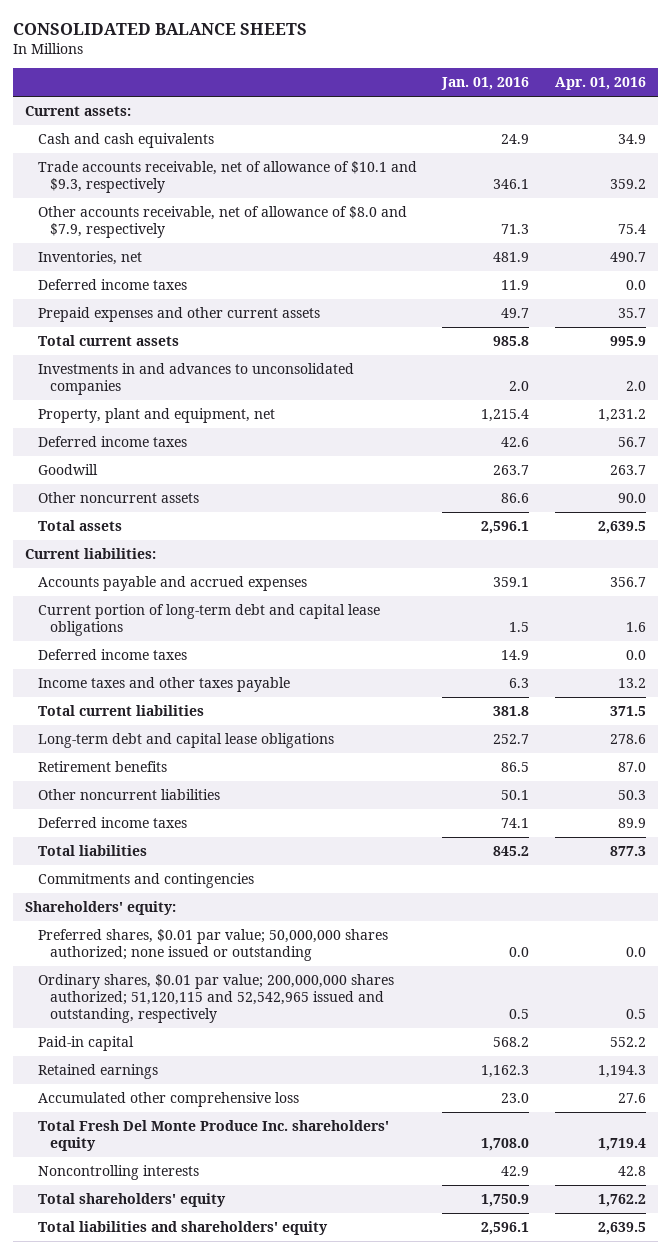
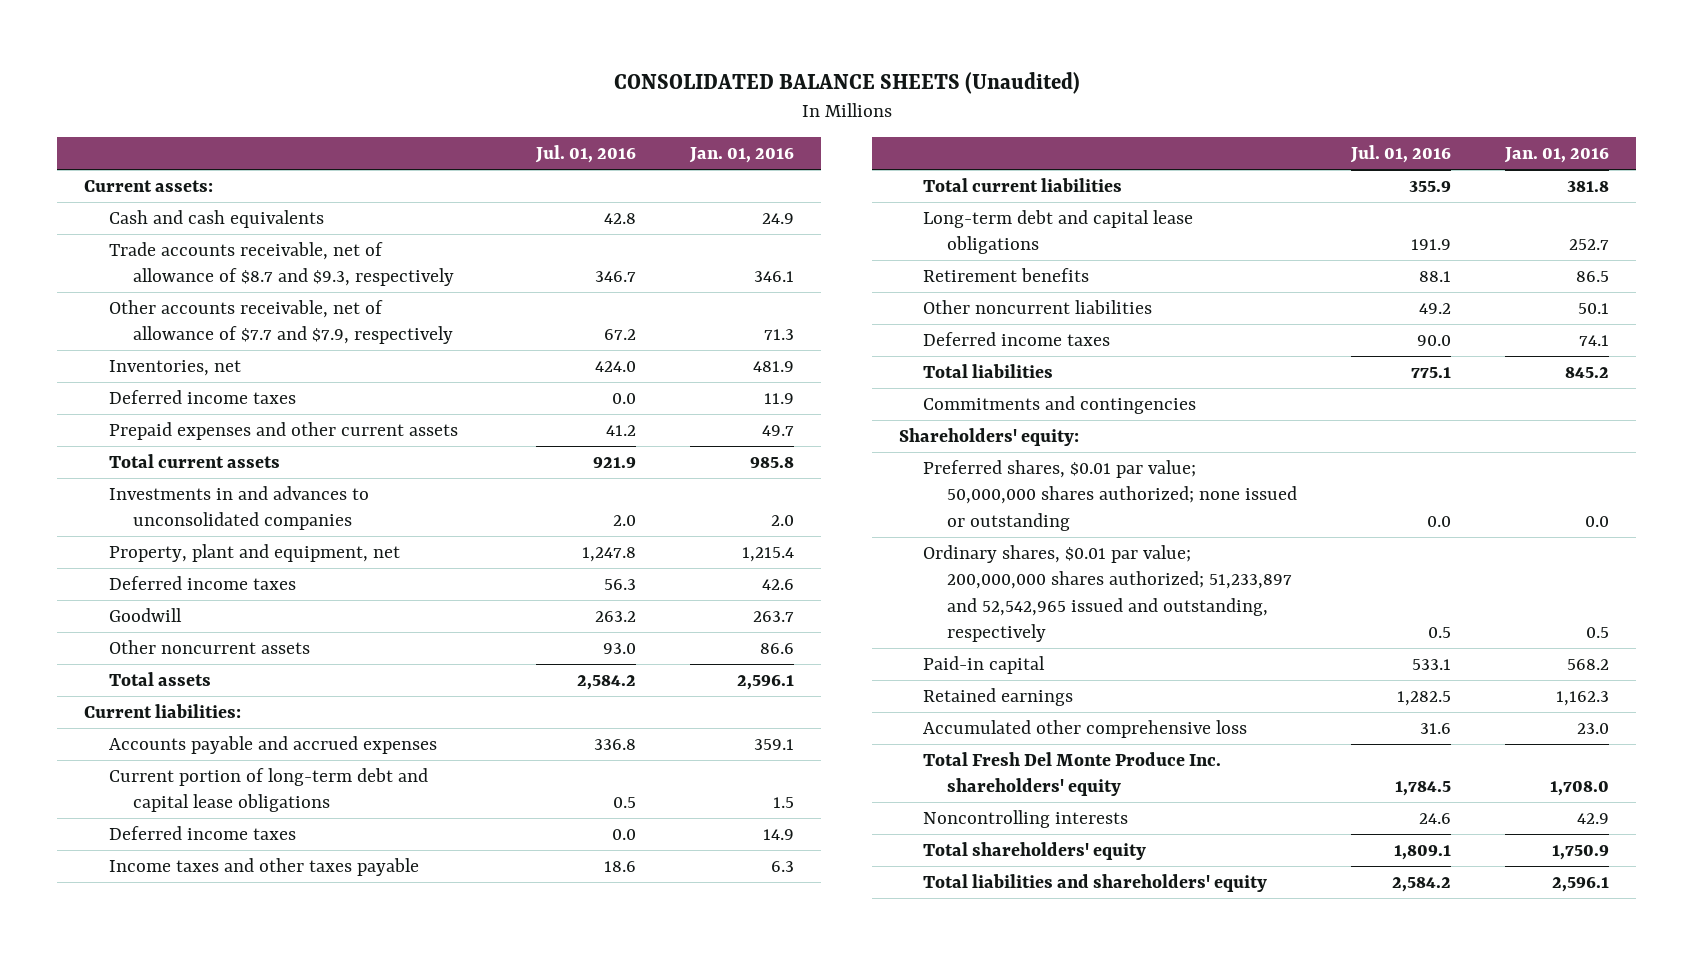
- CONSOLIDATED BALANCE SHEETS
+ CONSOLIDATED BALANCE SHEETS (Unaudited)
- | Jan. 01, 2016 | Apr. 01, 2016
+ | Jul. 01, 2016 | Jan. 01, 2016
- Trade accounts receivable, net of allowance of $10.1 and $9.3, respectively | 346.1 | 359.2
- Other accounts receivable, net of allowance of $8.0 and $7.9, respectively | 71.3 | 75.4
+ Trade accounts receivable, net of allowance of $8.7 and $9.3, respectively | 346.7 | 346.1
+ Other accounts receivable, net of allowance of $7.7 and $7.9, respectively | 67.2 | 71.3
- Ordinary shares, $0.01 par value; 200,000,000 shares authorized; 51,120,115 and 52,542,965 issued and outstanding, respectively | 0.5 | 0.5
+ Ordinary shares, $0.01 par value; 200,000,000 shares authorized; 51,233,897 and 52,542,965 issued and outstanding, respectively | 0.5 | 0.5

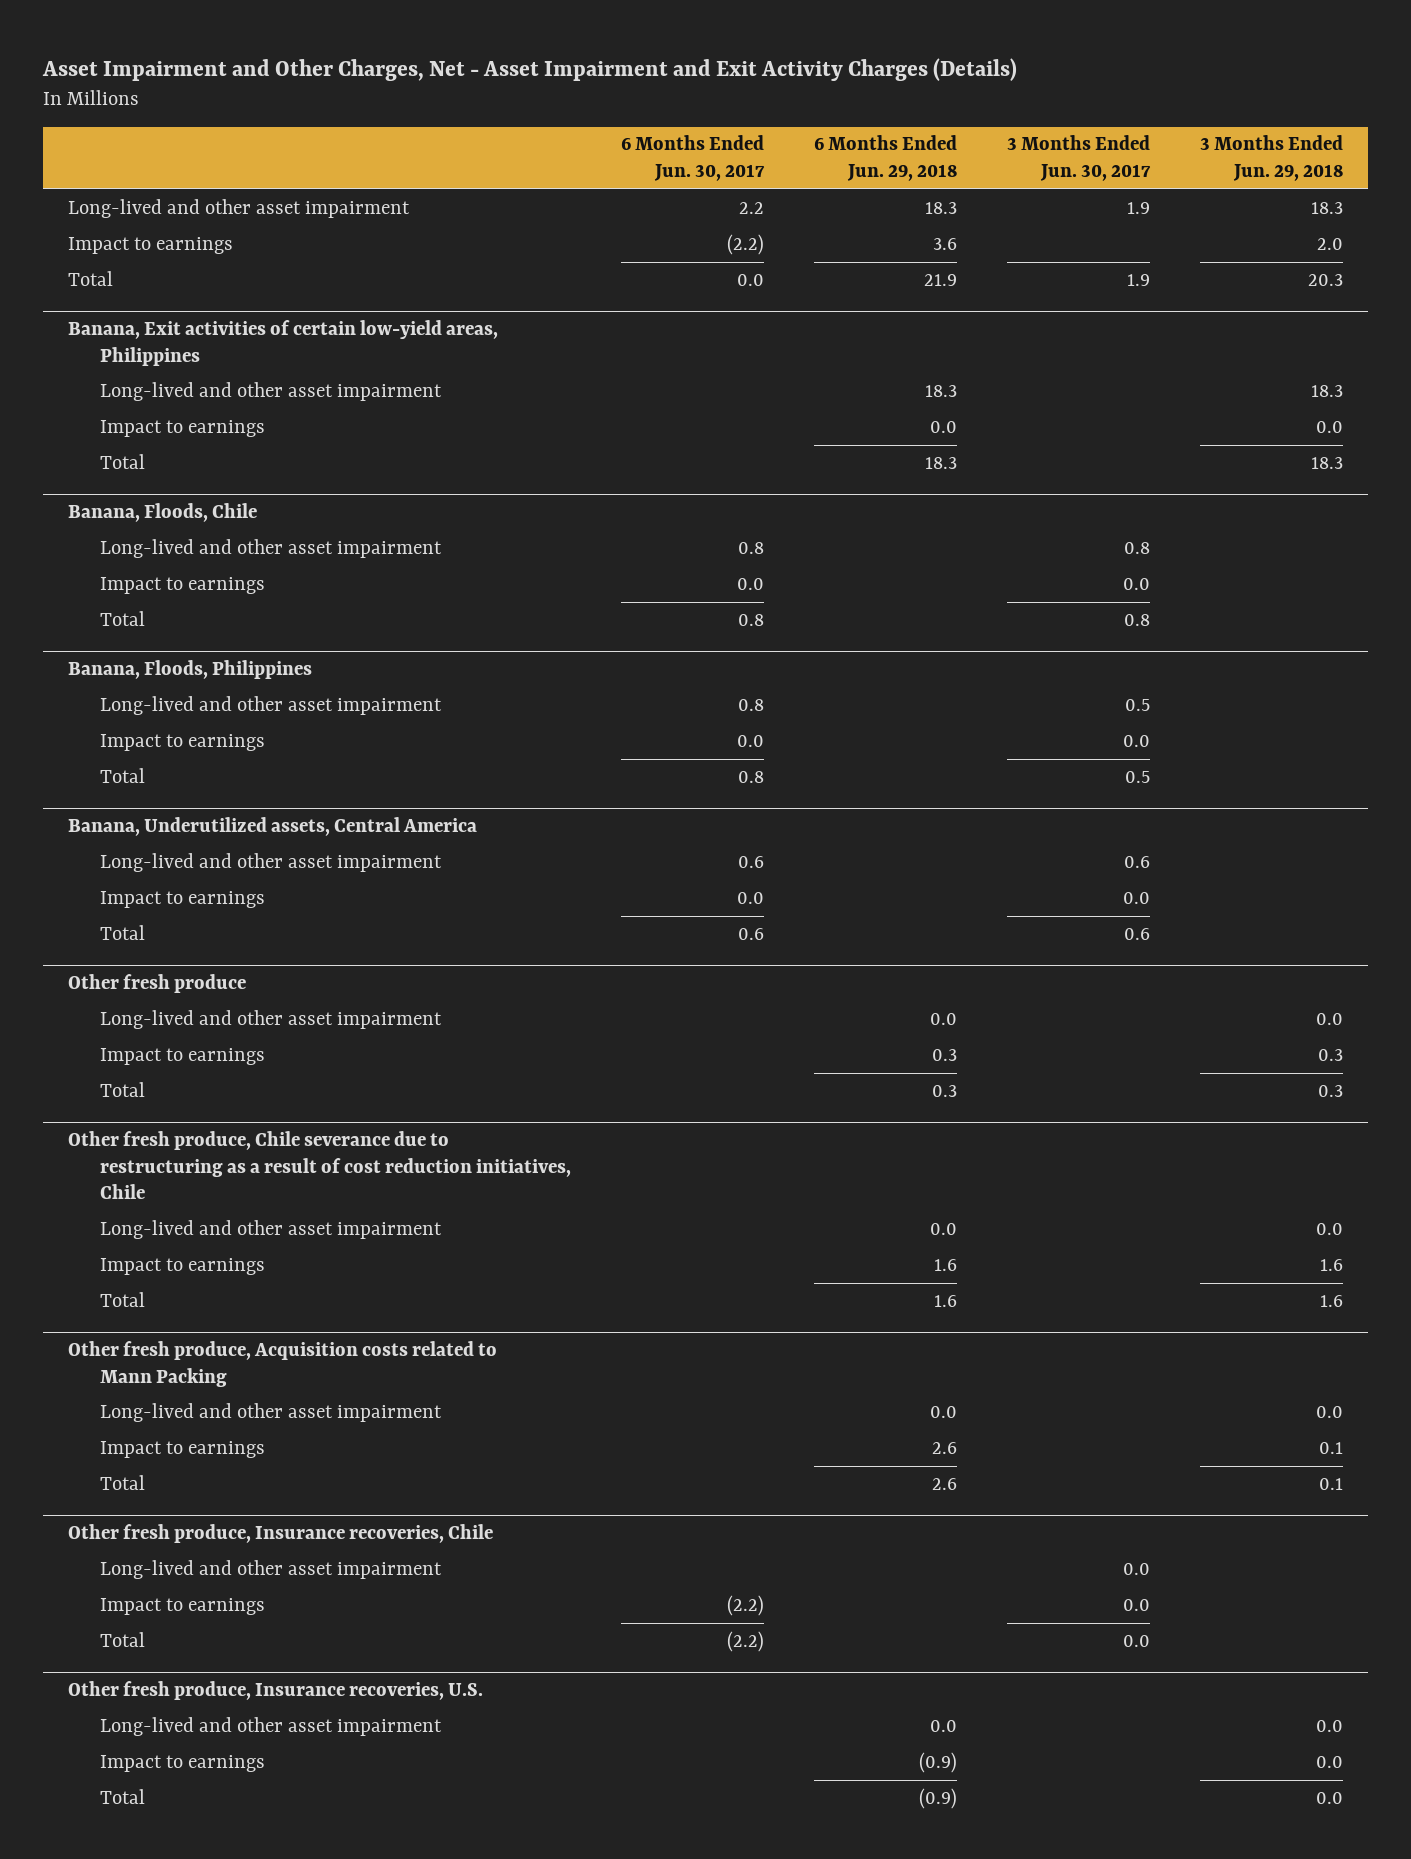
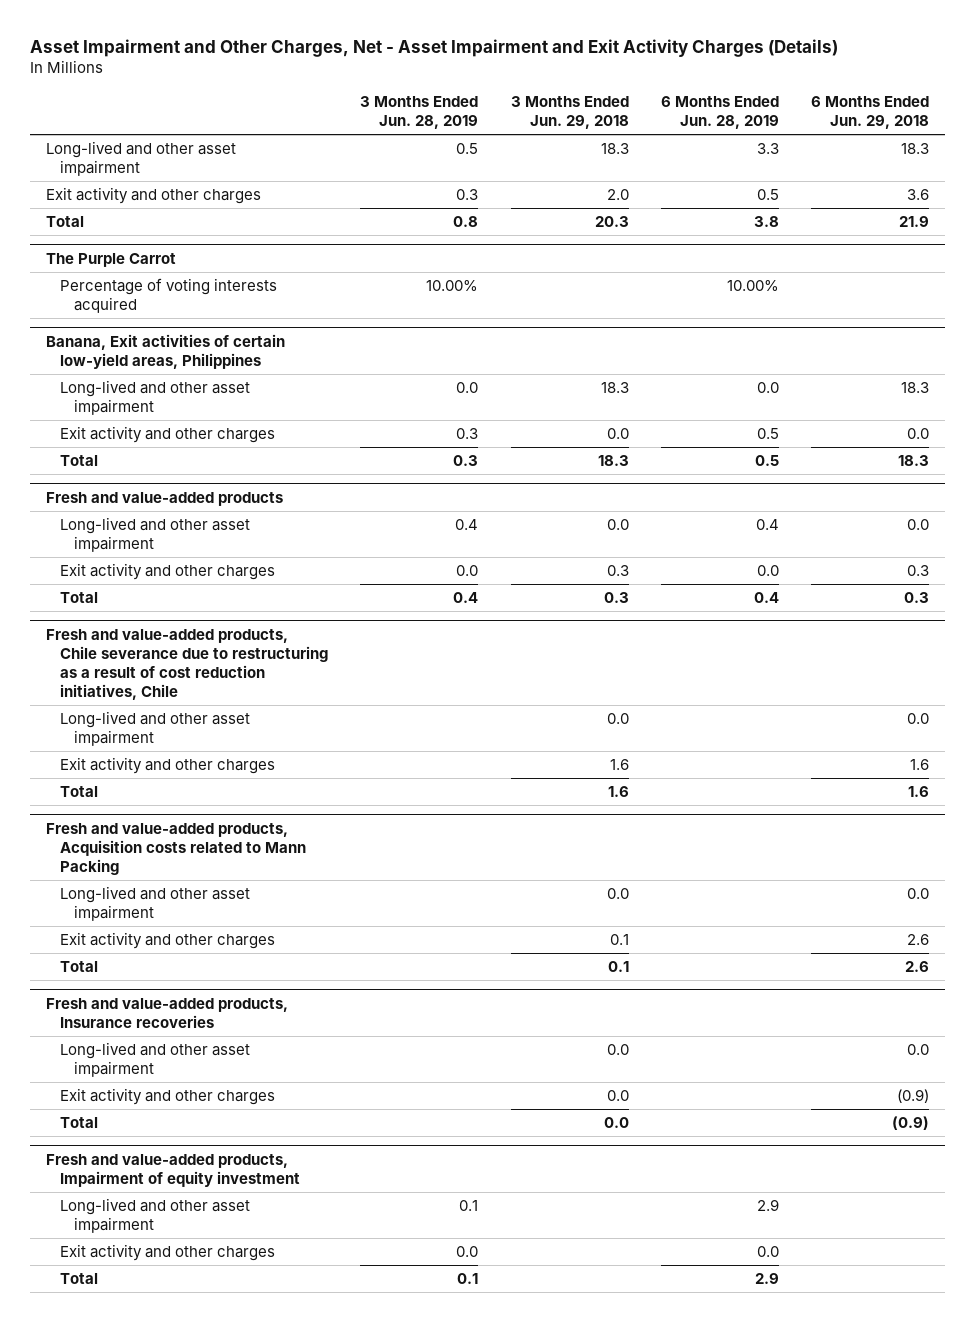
- | 6 Months Ended Jun. 30, 2017 | 6 Months Ended Jun. 29, 2018 | 3 Months Ended Jun. 30, 2017 | 3 Months Ended Jun. 29, 2018
+ | 3 Months Ended Jun. 28, 2019 | 3 Months Ended Jun. 29, 2018 | 6 Months Ended Jun. 28, 2019 | 6 Months Ended Jun. 29, 2018
- Impact to earnings | (2.2) | 3.6 | | 2.0
+ Exit activity and other charges | 0.3 | 2.0 | 0.5 | 3.6
+ The Purple Carrot
+ Percentage of voting interests acquired | 10.00% | | 10.00% |
@ Banana, Exit activities of certain low-yield areas, Philippines
- Impact to earnings | | 0.0 | | 0.0
+ Exit activity and other charges | 0.3 | 0.0 | 0.5 | 0.0
- Banana, Floods, Chile
- Long-lived and other asset impairment | 0.8 | | 0.8 |
- Impact to earnings | 0.0 | | 0.0 |
- Total | 0.8 | | 0.8 |
- Banana, Floods, Philippines
- Long-lived and other asset impairment | 0.8 | | 0.5 |
- Impact to earnings | 0.0 | | 0.0 |
- Total | 0.8 | | 0.5 |
- Banana, Underutilized assets, Central America
- Long-lived and other asset impairment | 0.6 | | 0.6 |
- Impact to earnings | 0.0 | | 0.0 |
- Total | 0.6 | | 0.6 |
- Other fresh produce
+ Fresh and value-added products
- Impact to earnings | | 0.3 | | 0.3
+ Exit activity and other charges | 0.0 | 0.3 | 0.0 | 0.3
- Other fresh produce, Chile severance due to restructuring as a result of cost reduction initiatives, Chile
+ Fresh and value-added products, Chile severance due to restructuring as a result of cost reduction initiatives, Chile
- Impact to earnings | | 1.6 | | 1.6
+ Exit activity and other charges | | 1.6 | | 1.6
- Other fresh produce, Acquisition costs related to Mann Packing
+ Fresh and value-added products, Acquisition costs related to Mann Packing
- Impact to earnings | | 2.6 | | 0.1
+ Exit activity and other charges | | 0.1 | | 2.6
- Other fresh produce, Insurance recoveries, Chile
- Long-lived and other asset impairment | | | 0.0 |
- Impact to earnings | (2.2) | | 0.0 |
- Total | (2.2) | | 0.0 |
- Other fresh produce, Insurance recoveries, U.S.
+ Fresh and value-added products, Insurance recoveries
- Impact to earnings | | (0.9) | | 0.0
+ Exit activity and other charges | | 0.0 | | (0.9)
+ Fresh and value-added products, Impairment of equity investment
+ Long-lived and other asset impairment | 0.1 | | 2.9 |
+ Exit activity and other charges | 0.0 | | 0.0 |
+ Total | 0.1 | | 2.9 |

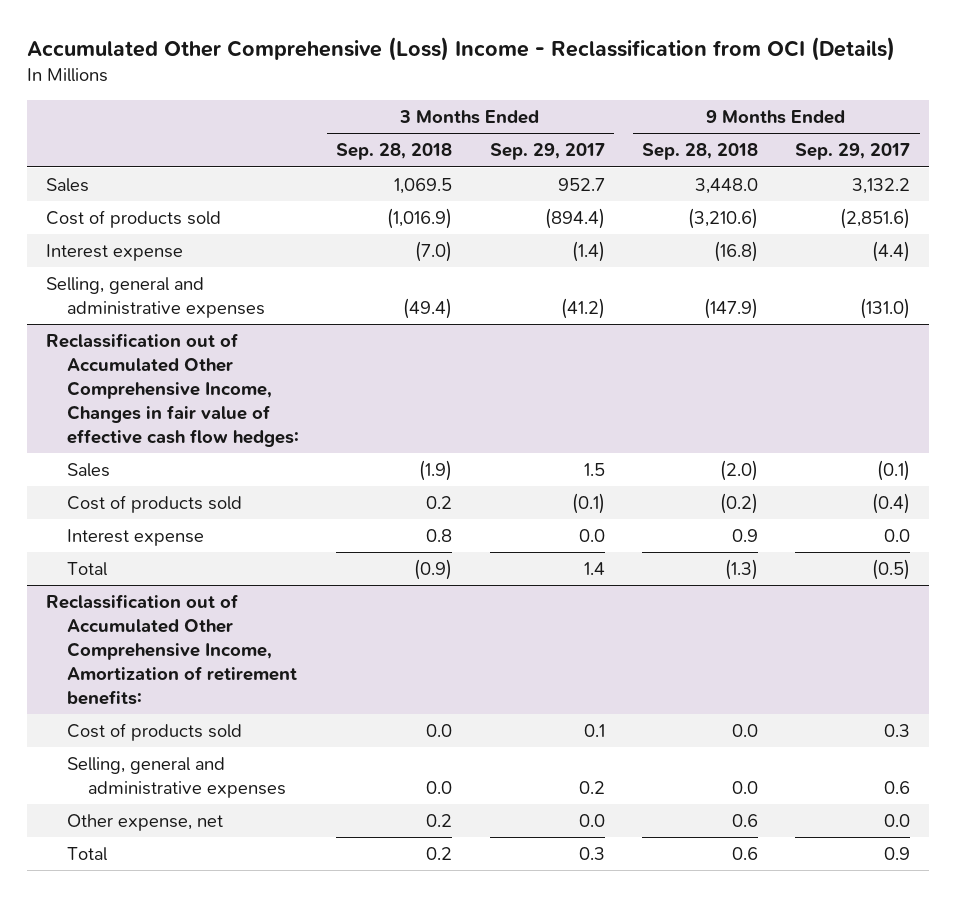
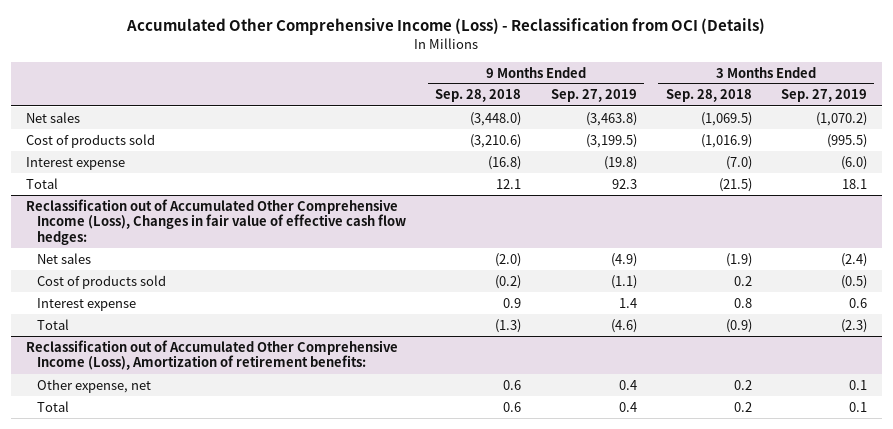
- Accumulated Other Comprehensive (Loss) Income - Reclassification from OCI (Details)
+ Accumulated Other Comprehensive Income (Loss) - Reclassification from OCI (Details)
- | 3 Months Ended Sep. 28, 2018 | 3 Months Ended Sep. 29, 2017 | 9 Months Ended Sep. 28, 2018 | 9 Months Ended Sep. 29, 2017
+ | 9 Months Ended Sep. 28, 2018 | 9 Months Ended Sep. 27, 2019 | 3 Months Ended Sep. 28, 2018 | 3 Months Ended Sep. 27, 2019
- Sales | 1,069.5 | 952.7 | 3,448.0 | 3,132.2
+ Net sales | (3,448.0) | (3,463.8) | (1,069.5) | (1,070.2)
- Selling, general and administrative expenses | (49.4) | (41.2) | (147.9) | (131.0)
- Reclassification out of Accumulated Other Comprehensive Income, Changes in fair value of effective cash flow hedges:
- Sales | (1.9) | 1.5 | (2.0) | (0.1)
+ Total | 12.1 | 92.3 | (21.5) | 18.1
+ Reclassification out of Accumulated Other Comprehensive Income (Loss), Changes in fair value of effective cash flow hedges:
+ Net sales | (2.0) | (4.9) | (1.9) | (2.4)
- Reclassification out of Accumulated Other Comprehensive Income, Amortization of retirement benefits:
- Cost of products sold | 0.0 | 0.1 | 0.0 | 0.3
- Selling, general and administrative expenses | 0.0 | 0.2 | 0.0 | 0.6
+ Reclassification out of Accumulated Other Comprehensive Income (Loss), Amortization of retirement benefits:

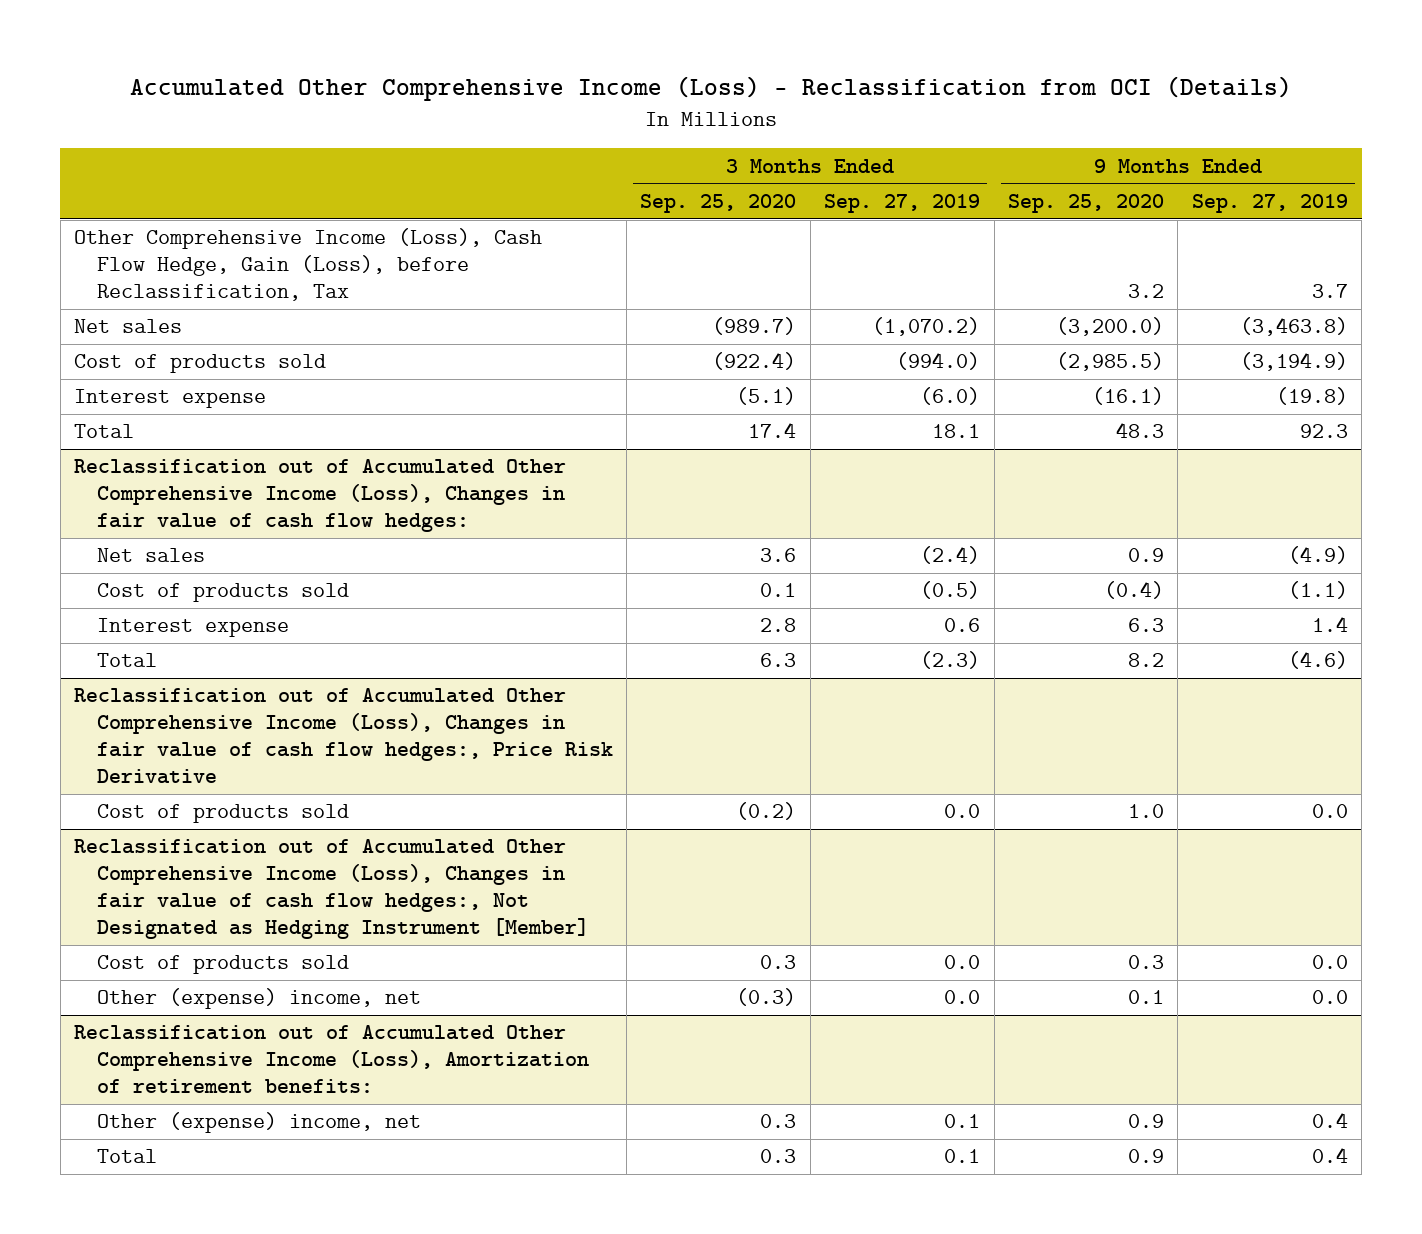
- | 9 Months Ended Sep. 28, 2018 | 9 Months Ended Sep. 27, 2019 | 3 Months Ended Sep. 28, 2018 | 3 Months Ended Sep. 27, 2019
+ | 3 Months Ended Sep. 25, 2020 | 3 Months Ended Sep. 27, 2019 | 9 Months Ended Sep. 25, 2020 | 9 Months Ended Sep. 27, 2019
+ Other Comprehensive Income (Loss), Cash Flow Hedge, Gain (Loss), before Reclassification, Tax | | | 3.2 | 3.7
- Cost of products sold | (3,210.6) | (3,199.5) | (1,016.9) | (995.5)
+ Cost of products sold | (922.4) | (994.0) | (2,985.5) | (3,194.9)
- Reclassification out of Accumulated Other Comprehensive Income (Loss), Changes in fair value of effective cash flow hedges:
+ Reclassification out of Accumulated Other Comprehensive Income (Loss), Changes in fair value of cash flow hedges:
+ Reclassification out of Accumulated Other Comprehensive Income (Loss), Changes in fair value of cash flow hedges:, Price Risk Derivative
+ Cost of products sold | (0.2) | 0.0 | 1.0 | 0.0
+ Reclassification out of Accumulated Other Comprehensive Income (Loss), Changes in fair value of cash flow hedges:, Not Designated as Hedging Instrument [Member]
+ Cost of products sold | 0.3 | 0.0 | 0.3 | 0.0
+ Other (expense) income, net | (0.3) | 0.0 | 0.1 | 0.0
@ Reclassification out of Accumulated Other Comprehensive Income (Loss), Amortization of retirement benefits:
- Other expense, net | 0.6 | 0.4 | 0.2 | 0.1
+ Other (expense) income, net | 0.3 | 0.1 | 0.9 | 0.4

